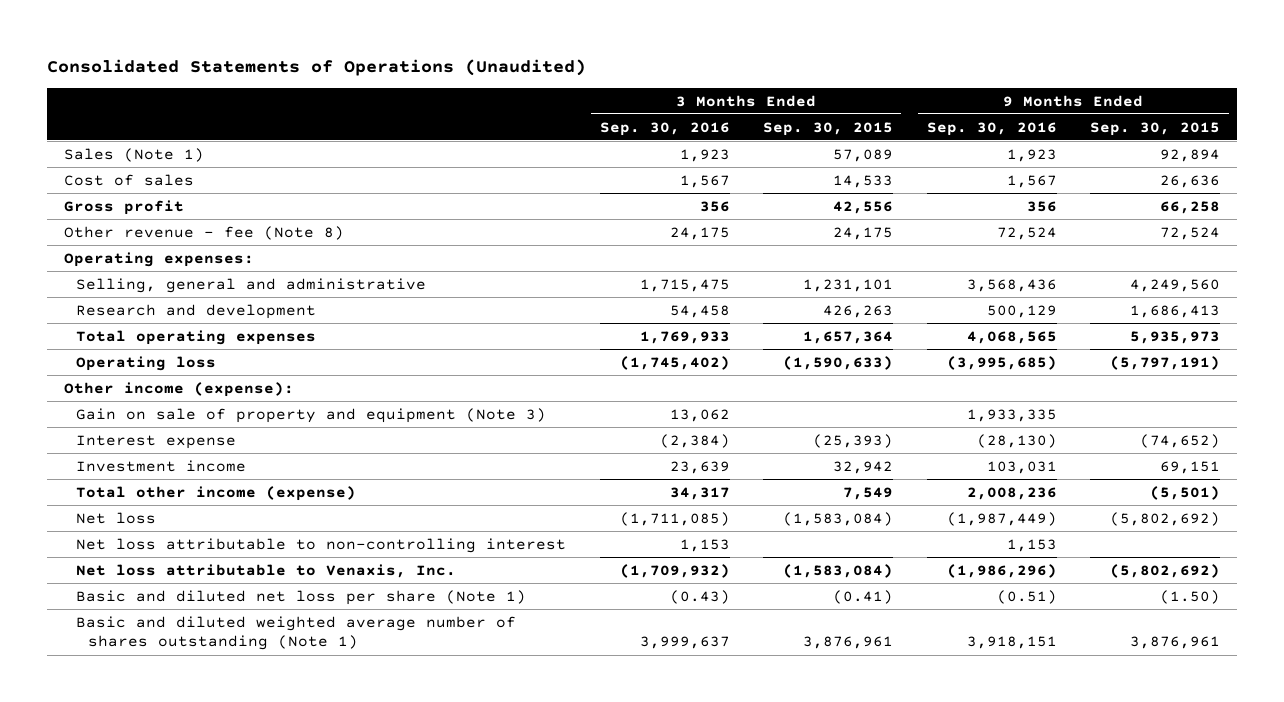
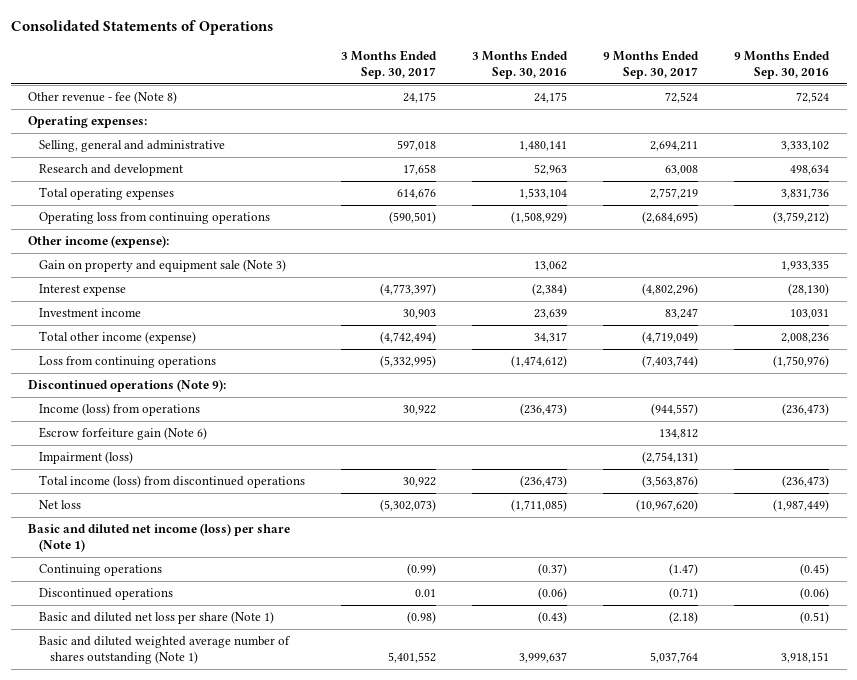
- Consolidated Statements of Operations (Unaudited)
+ Consolidated Statements of Operations
- | 3 Months Ended Sep. 30, 2016 | 3 Months Ended Sep. 30, 2015 | 9 Months Ended Sep. 30, 2016 | 9 Months Ended Sep. 30, 2015
+ | 3 Months Ended Sep. 30, 2017 | 3 Months Ended Sep. 30, 2016 | 9 Months Ended Sep. 30, 2017 | 9 Months Ended Sep. 30, 2016
- Sales (Note 1) | 1,923 | 57,089 | 1,923 | 92,894
- Cost of sales | 1,567 | 14,533 | 1,567 | 26,636
- Gross profit | 356 | 42,556 | 356 | 66,258
- Selling, general and administrative | 1,715,475 | 1,231,101 | 3,568,436 | 4,249,560
- Research and development | 54,458 | 426,263 | 500,129 | 1,686,413
- Total operating expenses | 1,769,933 | 1,657,364 | 4,068,565 | 5,935,973
- Operating loss | (1,745,402) | (1,590,633) | (3,995,685) | (5,797,191)
+ Selling, general and administrative | 597,018 | 1,480,141 | 2,694,211 | 3,333,102
+ Research and development | 17,658 | 52,963 | 63,008 | 498,634
+ Total operating expenses | 614,676 | 1,533,104 | 2,757,219 | 3,831,736
+ Operating loss from continuing operations | (590,501) | (1,508,929) | (2,684,695) | (3,759,212)
- Gain on sale of property and equipment (Note 3) | 13,062 | | 1,933,335 |
+ Gain on property and equipment sale (Note 3) | | 13,062 | | 1,933,335
+ Loss from continuing operations | (5,332,995) | (1,474,612) | (7,403,744) | (1,750,976)
+ Discontinued operations (Note 9):
+ Income (loss) from operations | 30,922 | (236,473) | (944,557) | (236,473)
+ Escrow forfeiture gain (Note 6) | | | 134,812 |
+ Impairment (loss) | | | (2,754,131) |
+ Total income (loss) from discontinued operations | 30,922 | (236,473) | (3,563,876) | (236,473)
- Net loss attributable to non-controlling interest | 1,153 | | 1,153 |
- Net loss attributable to Venaxis, Inc. | (1,709,932) | (1,583,084) | (1,986,296) | (5,802,692)
+ Basic and diluted net income (loss) per share (Note 1)
+ Continuing operations | (0.99) | (0.37) | (1.47) | (0.45)
+ Discontinued operations | 0.01 | (0.06) | (0.71) | (0.06)

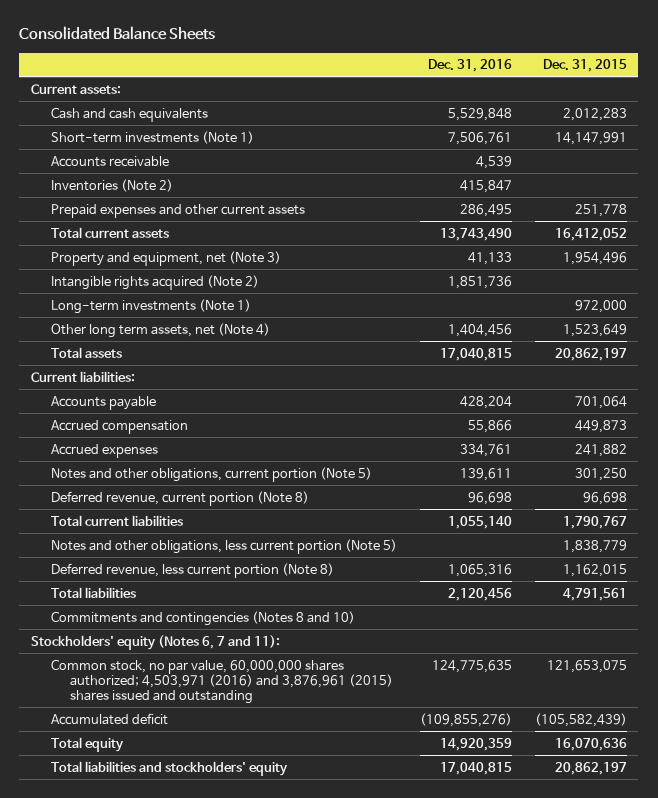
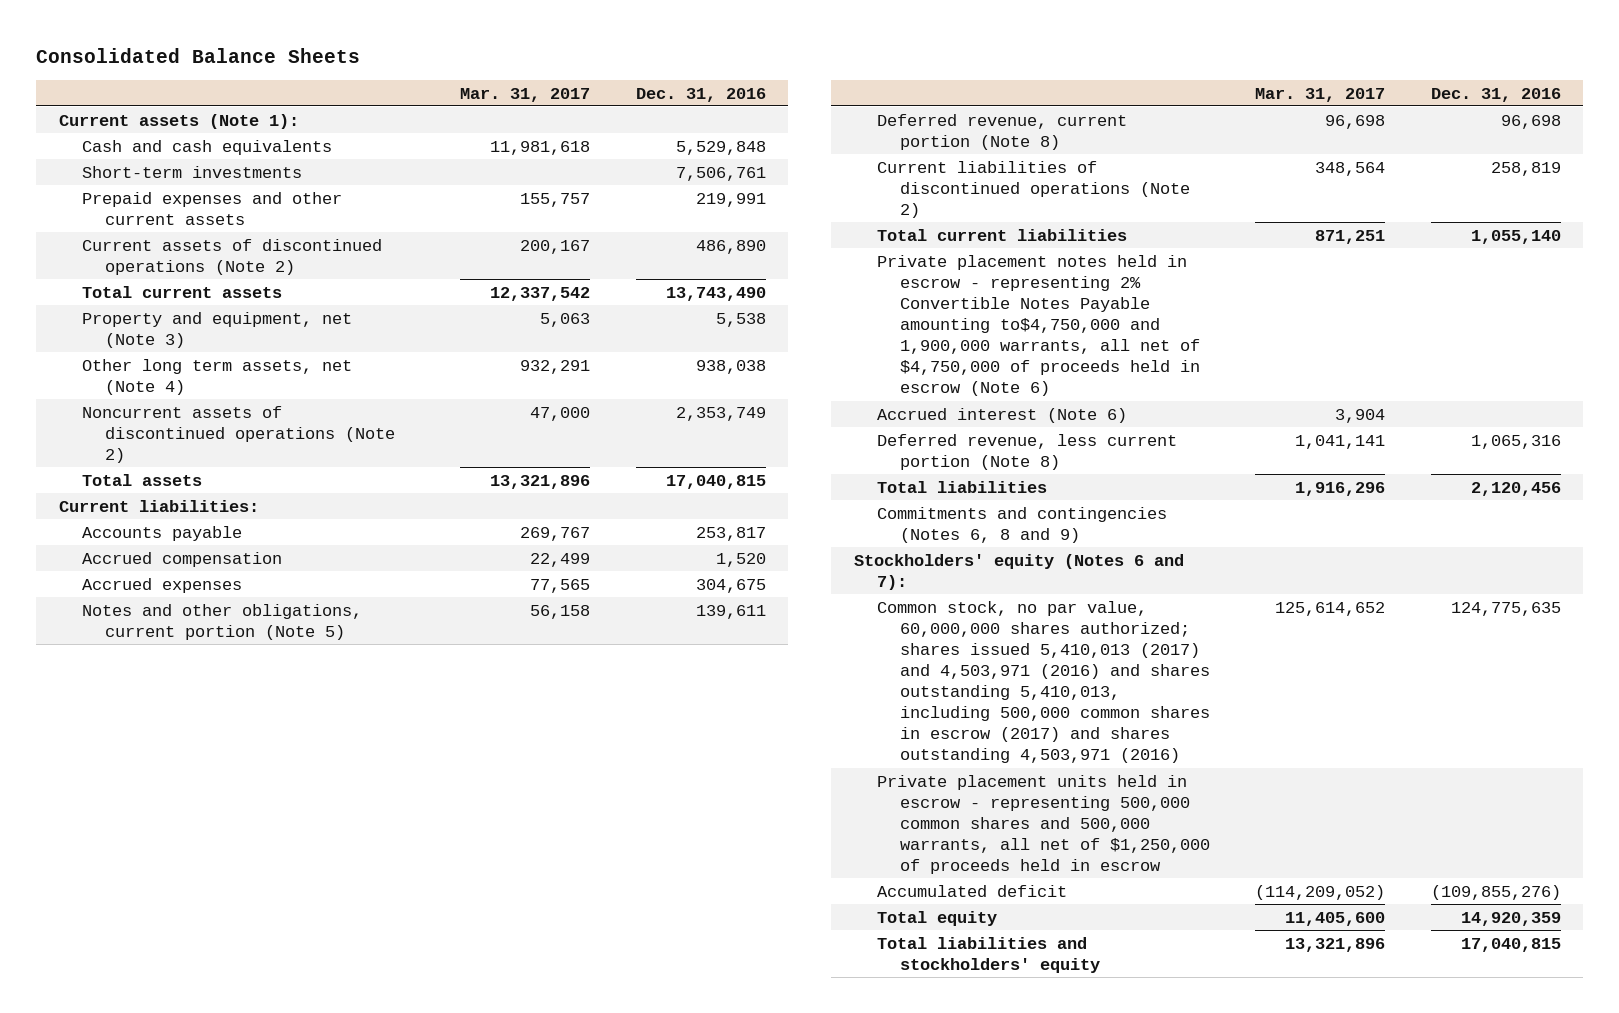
- | Dec. 31, 2016 | Dec. 31, 2015
+ | Mar. 31, 2017 | Dec. 31, 2016
- Current assets:
+ Current assets (Note 1):
- Short-term investments (Note 1) | 7,506,761 | 14,147,991
- Accounts receivable | 4,539 |
- Inventories (Note 2) | 415,847 |
- Prepaid expenses and other current assets | 286,495 | 251,778
+ Short-term investments | | 7,506,761
+ Prepaid expenses and other current assets | 155,757 | 219,991
+ Current assets of discontinued operations (Note 2) | 200,167 | 486,890
- Property and equipment, net (Note 3) | 41,133 | 1,954,496
- Intangible rights acquired (Note 2) | 1,851,736 |
- Long-term investments (Note 1) | | 972,000
- Other long term assets, net (Note 4) | 1,404,456 | 1,523,649
+ Property and equipment, net (Note 3) | 5,063 | 5,538
+ Other long term assets, net (Note 4) | 932,291 | 938,038
+ Noncurrent assets of discontinued operations (Note 2) | 47,000 | 2,353,749
- Accounts payable | 428,204 | 701,064
- Accrued compensation | 55,866 | 449,873
- Accrued expenses | 334,761 | 241,882
+ Accounts payable | 269,767 | 253,817
+ Accrued compensation | 22,499 | 1,520
+ Accrued expenses | 77,565 | 304,675
+ Current liabilities of discontinued operations (Note 2) | 348,564 | 258,819
- Notes and other obligations, less current portion (Note 5) | | 1,838,779
+ Private placement notes held in escrow - representing 2% Convertible Notes Payable amounting to$4,750,000 and 1,900,000 warrants, all net of $4,750,000 of proceeds held in escrow (Note 6)
+ Accrued interest (Note 6) | 3,904 |
- Commitments and contingencies (Notes 8 and 10)
- Stockholders' equity (Notes 6, 7 and 11):
- Common stock, no par value, 60,000,000 shares authorized; 4,503,971 (2016) and 3,876,961 (2015) shares issued and outstanding | 124,775,635 | 121,653,075
+ Commitments and contingencies (Notes 6, 8 and 9)
+ Stockholders' equity (Notes 6 and 7):
+ Common stock, no par value, 60,000,000 shares authorized; shares issued 5,410,013 (2017) and 4,503,971 (2016) and shares outstanding 5,410,013, including 500,000 common shares in escrow (2017) and shares outstanding 4,503,971 (2016) | 125,614,652 | 124,775,635
+ Private placement units held in escrow - representing 500,000 common shares and 500,000 warrants, all net of $1,250,000 of proceeds held in escrow

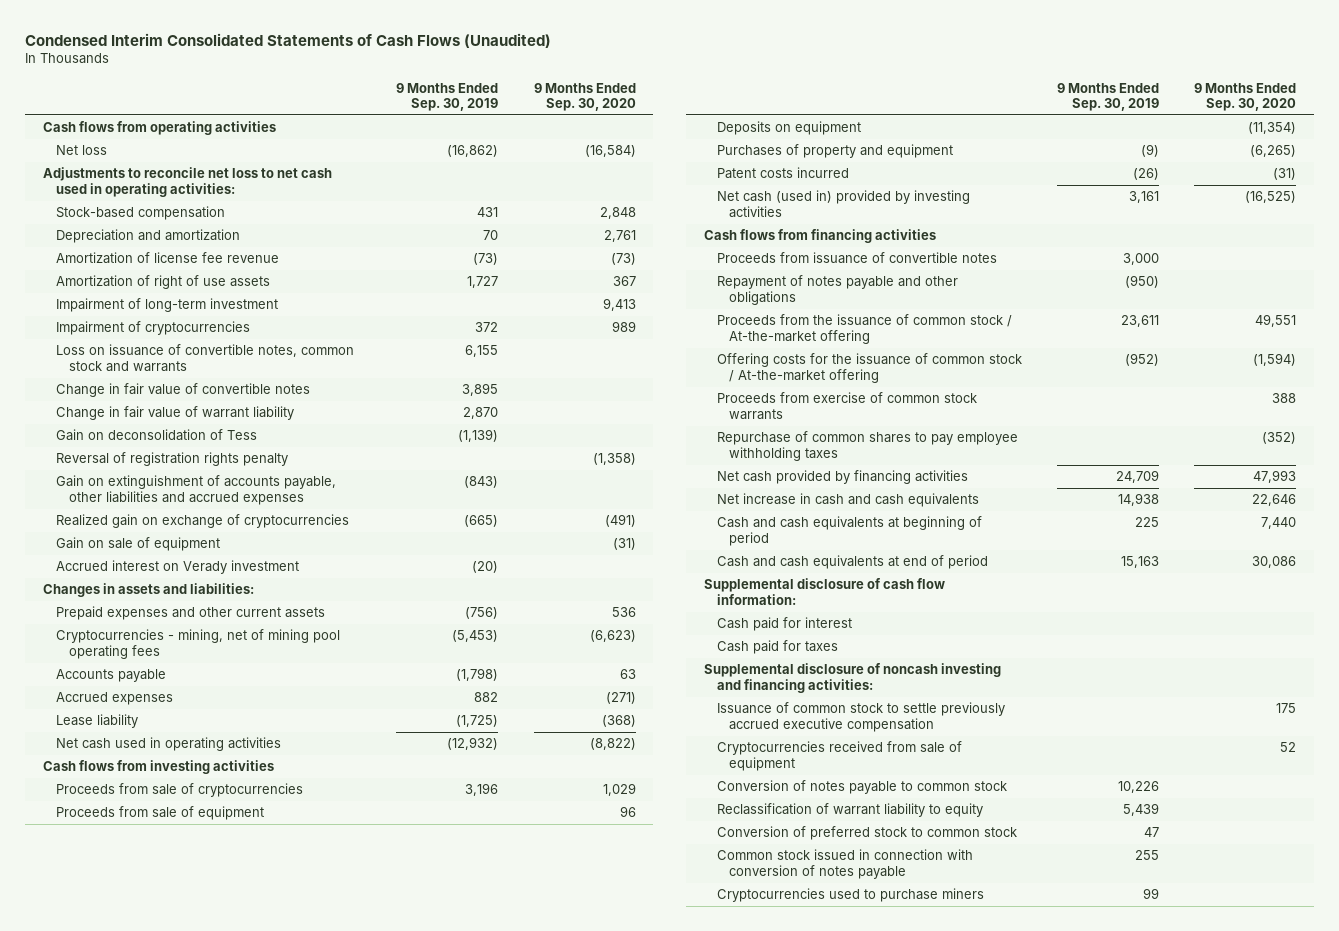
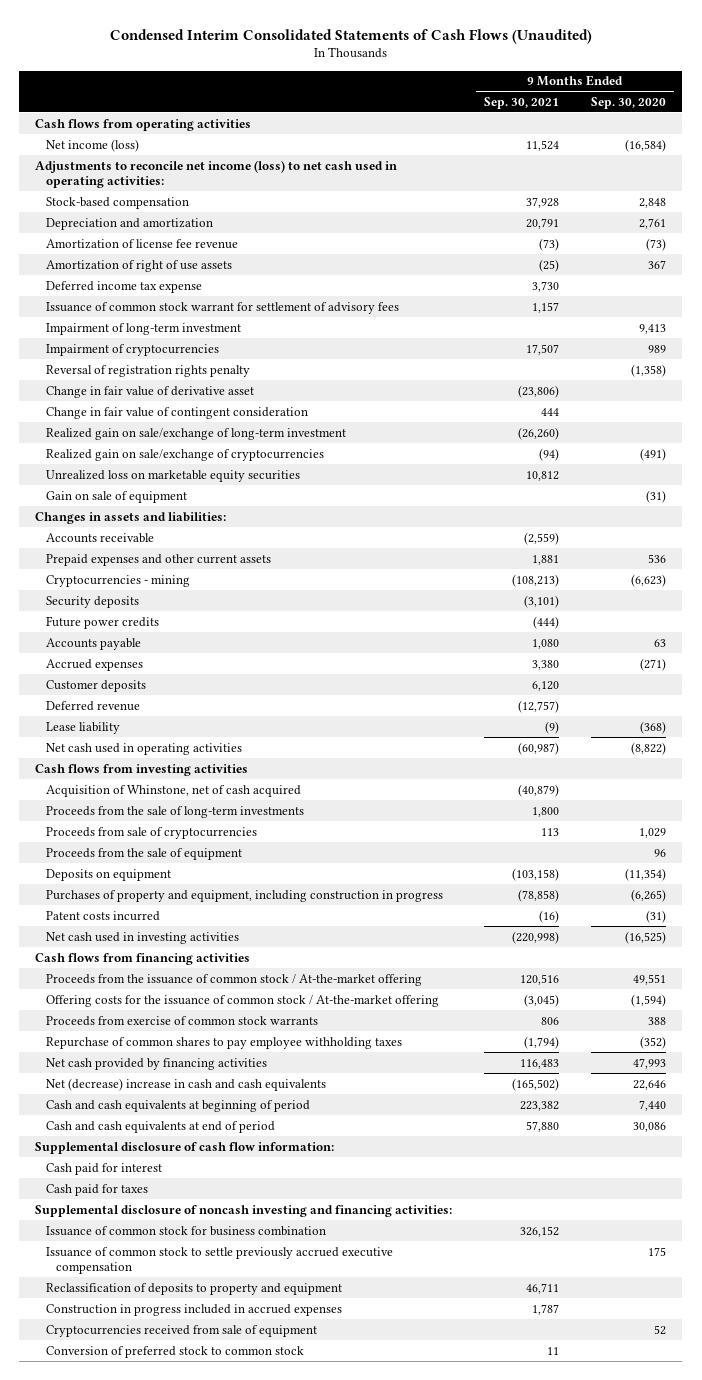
- | 9 Months Ended Sep. 30, 2019 | 9 Months Ended Sep. 30, 2020
+ | 9 Months Ended Sep. 30, 2021 | 9 Months Ended Sep. 30, 2020
- Net loss | (16,862) | (16,584)
- Adjustments to reconcile net loss to net cash used in operating activities:
+ Net income (loss) | 11,524 | (16,584)
+ Adjustments to reconcile net income (loss) to net cash used in operating activities:
+ Deferred income tax expense | 3,730 |
+ Issuance of common stock warrant for settlement of advisory fees | 1,157 |
- Loss on issuance of convertible notes, common stock and warrants | 6,155 |
- Change in fair value of convertible notes | 3,895 |
- Change in fair value of warrant liability | 2,870 |
- Gain on deconsolidation of Tess | (1,139) |
- Gain on extinguishment of accounts payable, other liabilities and accrued expenses | (843) |
- Realized gain on exchange of cryptocurrencies | (665) | (491)
+ Change in fair value of derivative asset | (23,806) |
+ Change in fair value of contingent consideration | 444 |
+ Realized gain on sale/exchange of long-term investment | (26,260) |
+ Realized gain on sale/exchange of cryptocurrencies | (94) | (491)
+ Unrealized loss on marketable equity securities | 10,812 |
- Accrued interest on Verady investment | (20) |
+ Accounts receivable | (2,559) |
- Cryptocurrencies - mining, net of mining pool operating fees | (5,453) | (6,623)
+ Cryptocurrencies - mining | (108,213) | (6,623)
+ Security deposits | (3,101) |
+ Future power credits | (444) |
+ Customer deposits | 6,120 |
+ Deferred revenue | (12,757) |
+ Acquisition of Whinstone, net of cash acquired | (40,879) |
+ Proceeds from the sale of long-term investments | 1,800 |
- Proceeds from sale of equipment | | 96
+ Proceeds from the sale of equipment | | 96
- Purchases of property and equipment | (9) | (6,265)
+ Purchases of property and equipment, including construction in progress | (78,858) | (6,265)
- Net cash (used in) provided by investing activities | 3,161 | (16,525)
+ Net cash used in investing activities | (220,998) | (16,525)
- Proceeds from issuance of convertible notes | 3,000 |
- Repayment of notes payable and other obligations | (950) |
- Net increase in cash and cash equivalents | 14,938 | 22,646
+ Net (decrease) increase in cash and cash equivalents | (165,502) | 22,646
+ Issuance of common stock for business combination | 326,152 |
+ Reclassification of deposits to property and equipment | 46,711 |
+ Construction in progress included in accrued expenses | 1,787 |
- Conversion of notes payable to common stock | 10,226 |
- Reclassification of warrant liability to equity | 5,439 |
- Common stock issued in connection with conversion of notes payable | 255 |
- Cryptocurrencies used to purchase miners | 99 |

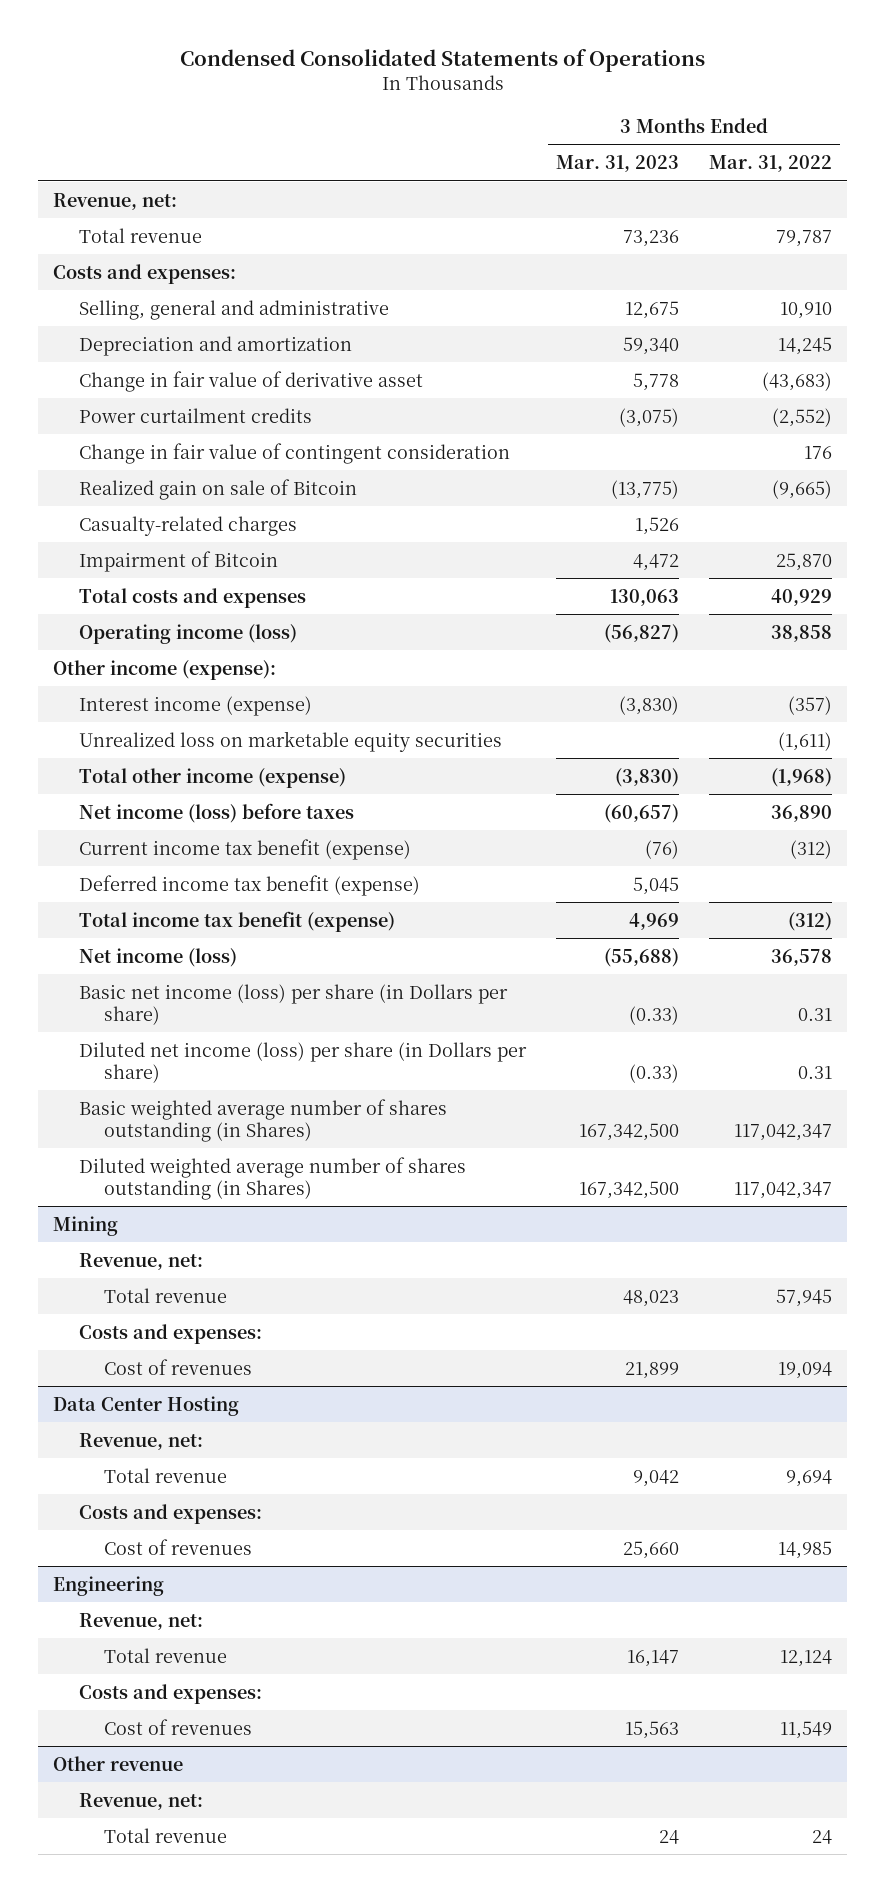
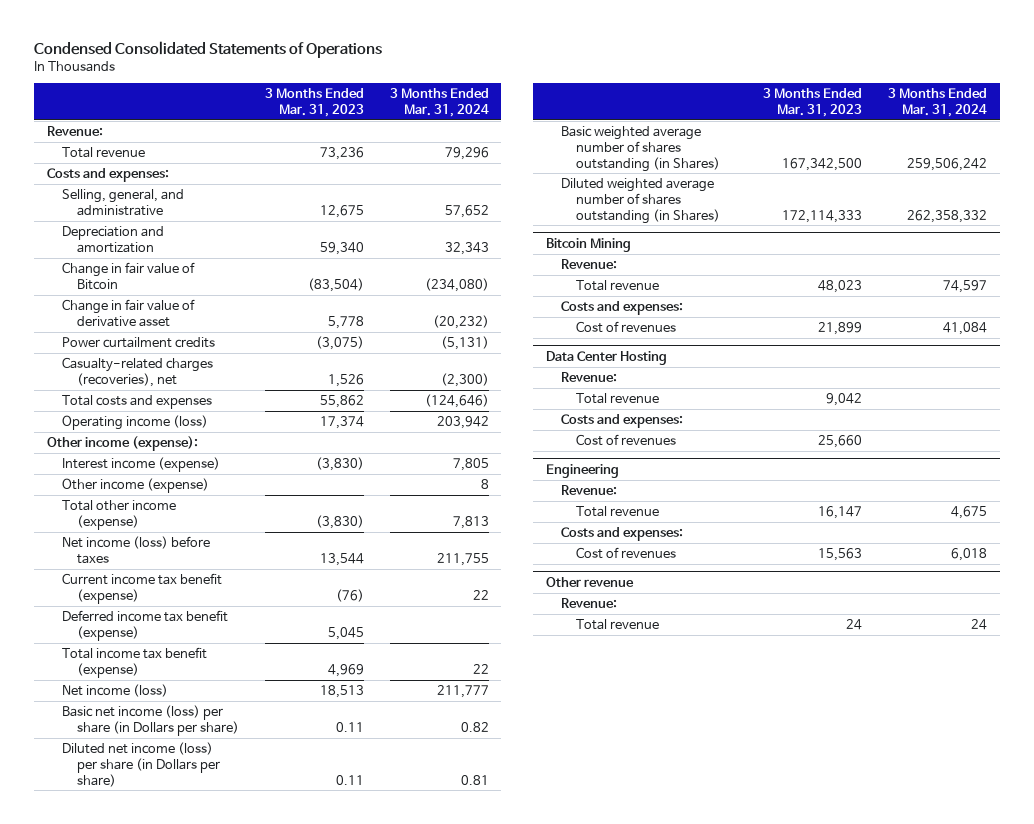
- | 3 Months Ended Mar. 31, 2023 | 3 Months Ended Mar. 31, 2022
+ | 3 Months Ended Mar. 31, 2023 | 3 Months Ended Mar. 31, 2024
- Revenue, net:
+ Revenue:
- Selling, general and administrative | 12,675 | 10,910
+ Selling, general, and administrative | 12,675 | 57,652
+ Change in fair value of Bitcoin | (83,504) | (234,080)
- Change in fair value of contingent consideration | | 176
- Realized gain on sale of Bitcoin | (13,775) | (9,665)
- Casualty-related charges | 1,526 |
- Impairment of Bitcoin | 4,472 | 25,870
- Total costs and expenses | 130,063 | 40,929
- Operating income (loss) | (56,827) | 38,858
+ Casualty-related charges (recoveries), net | 1,526 | (2,300)
+ Total costs and expenses | 55,862 | (124,646)
+ Operating income (loss) | 17,374 | 203,942
- Unrealized loss on marketable equity securities | | (1,611)
+ Other income (expense) | | 8
- Net income (loss) before taxes | (60,657) | 36,890
+ Net income (loss) before taxes | 13,544 | 211,755
- Net income (loss) | (55,688) | 36,578
- Basic net income (loss) per share (in Dollars per share) | (0.33) | 0.31
- Diluted net income (loss) per share (in Dollars per share) | (0.33) | 0.31
+ Net income (loss) | 18,513 | 211,777
+ Basic net income (loss) per share (in Dollars per share) | 0.11 | 0.82
+ Diluted net income (loss) per share (in Dollars per share) | 0.11 | 0.81
- Diluted weighted average number of shares outstanding (in Shares) | 167,342,500 | 117,042,347
- Mining
- Revenue, net:
+ Diluted weighted average number of shares outstanding (in Shares) | 172,114,333 | 262,358,332
+ Bitcoin Mining
+ Revenue:
@ Data Center Hosting
- Revenue, net:
+ Revenue:
@ Engineering
- Revenue, net:
+ Revenue:
@ Other revenue
- Revenue, net:
+ Revenue:

